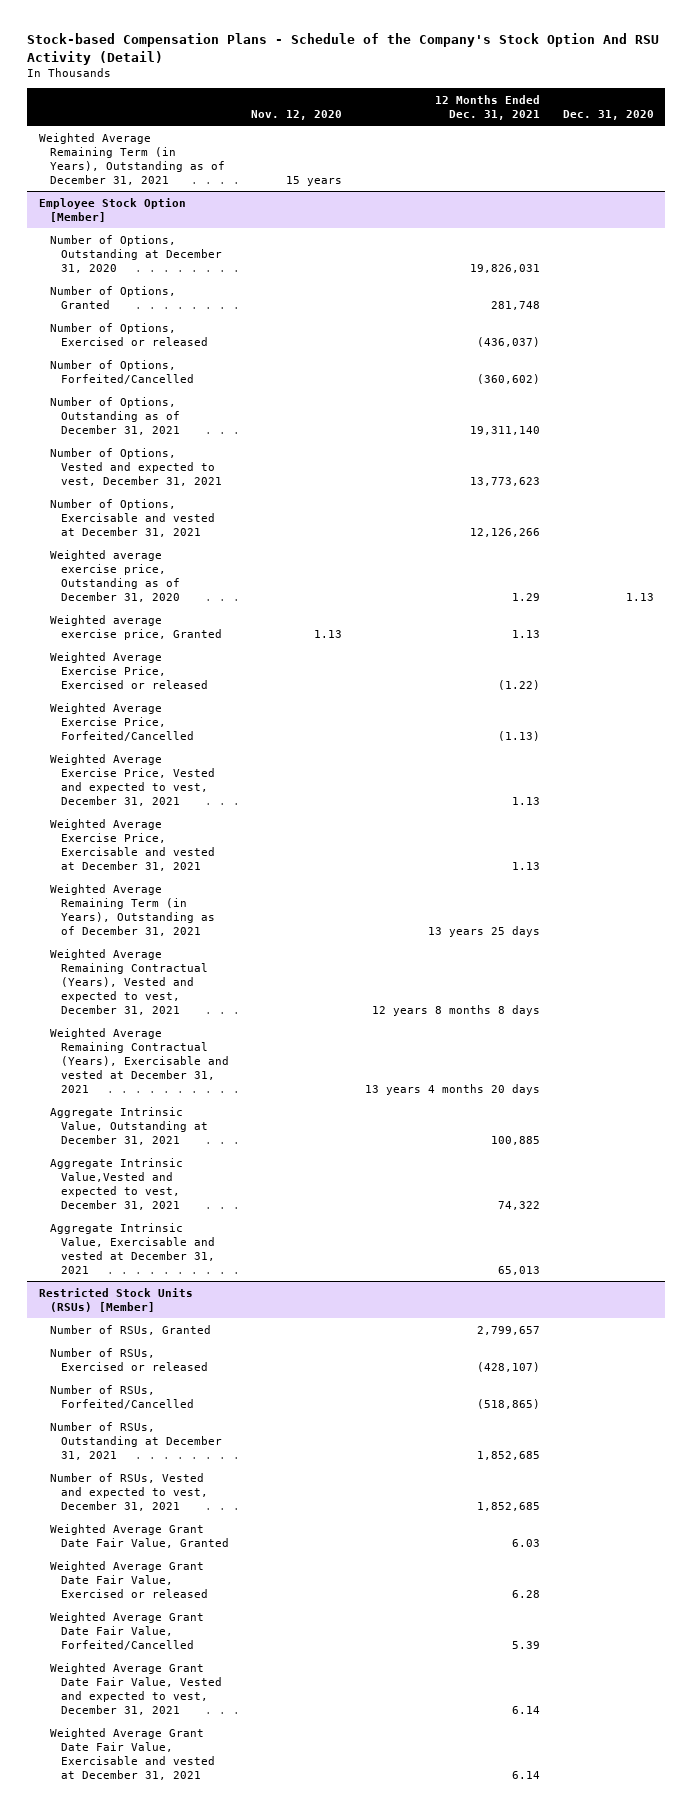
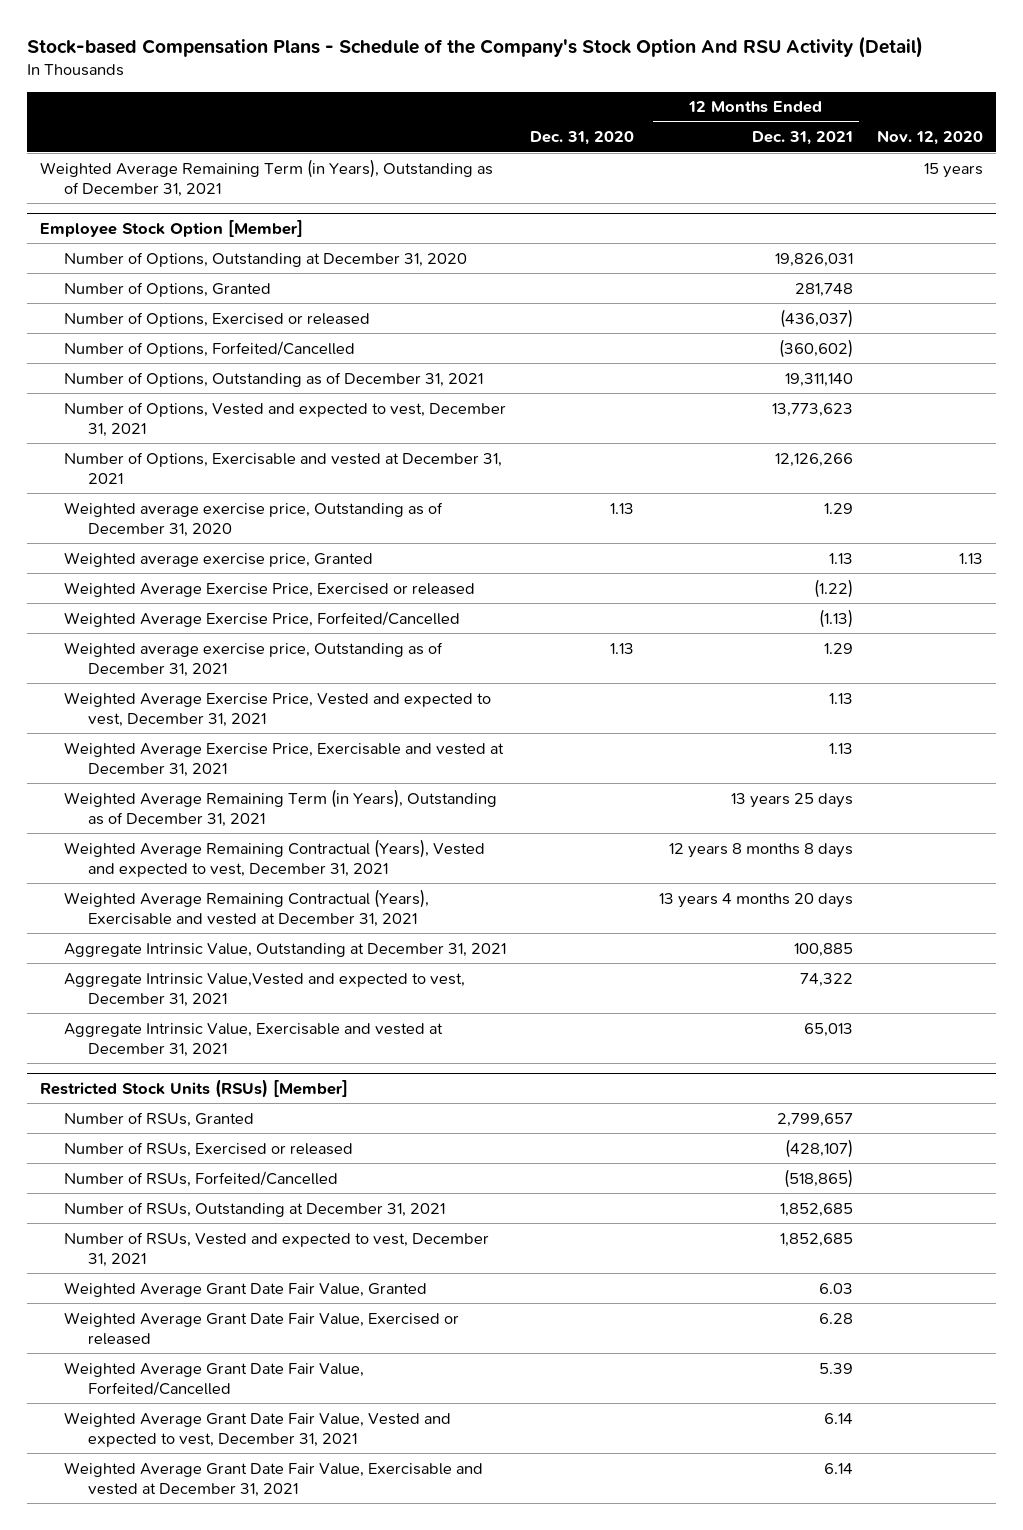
- | Nov. 12, 2020 | 12 Months Ended Dec. 31, 2021 | Dec. 31, 2020
+ | Dec. 31, 2020 | 12 Months Ended Dec. 31, 2021 | Nov. 12, 2020
@ Employee Stock Option [Member]
+ Weighted average exercise price, Outstanding as of December 31, 2021 | 1.13 | 1.29 |

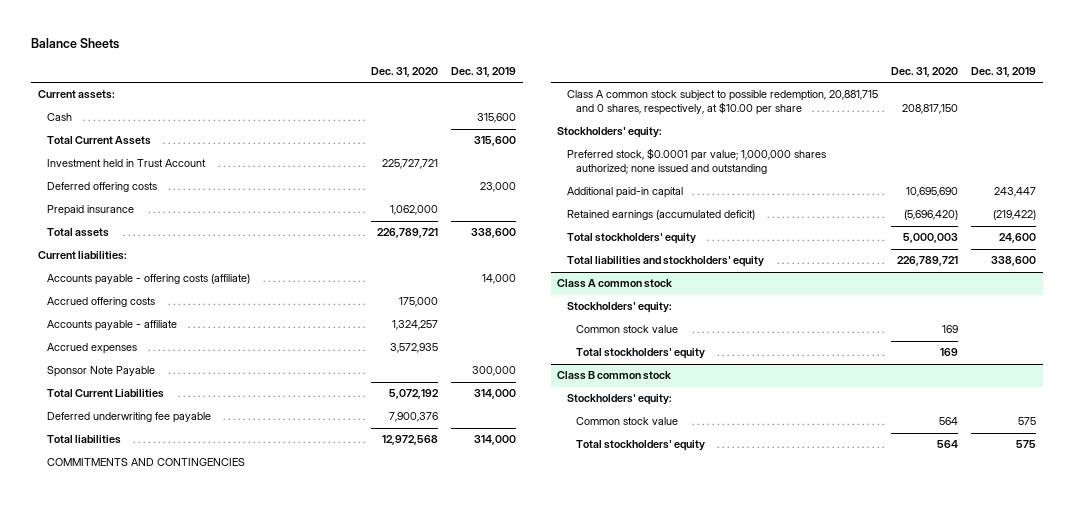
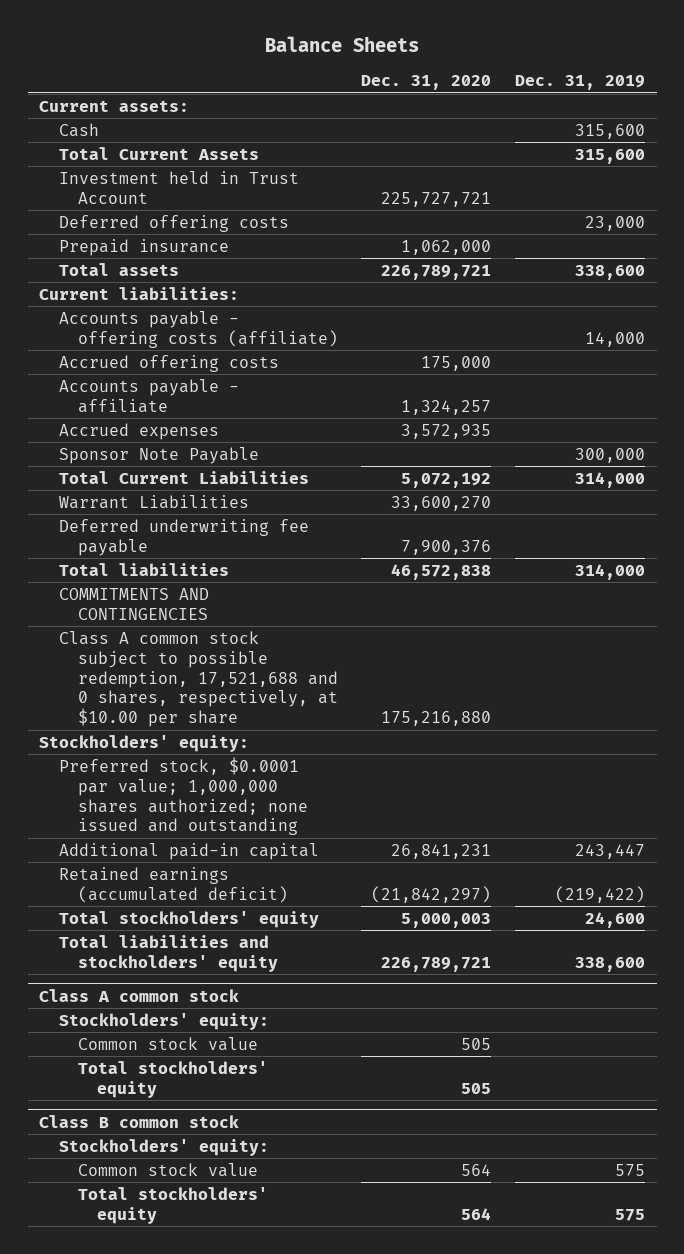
+ Warrant Liabilities | 33,600,270 |
- Total liabilities | 12,972,568 | 314,000
+ Total liabilities | 46,572,838 | 314,000
- Class A common stock subject to possible redemption, 20,881,715 and 0 shares, respectively, at $10.00 per share | 208,817,150 |
+ Class A common stock subject to possible redemption, 17,521,688 and 0 shares, respectively, at $10.00 per share | 175,216,880 |
- Additional paid-in capital | 10,695,690 | 243,447
- Retained earnings (accumulated deficit) | (5,696,420) | (219,422)
+ Additional paid-in capital | 26,841,231 | 243,447
+ Retained earnings (accumulated deficit) | (21,842,297) | (219,422)
@ Class A common stock
- Common stock value | 169 |
- Total stockholders' equity | 169 |
+ Common stock value | 505 |
+ Total stockholders' equity | 505 |

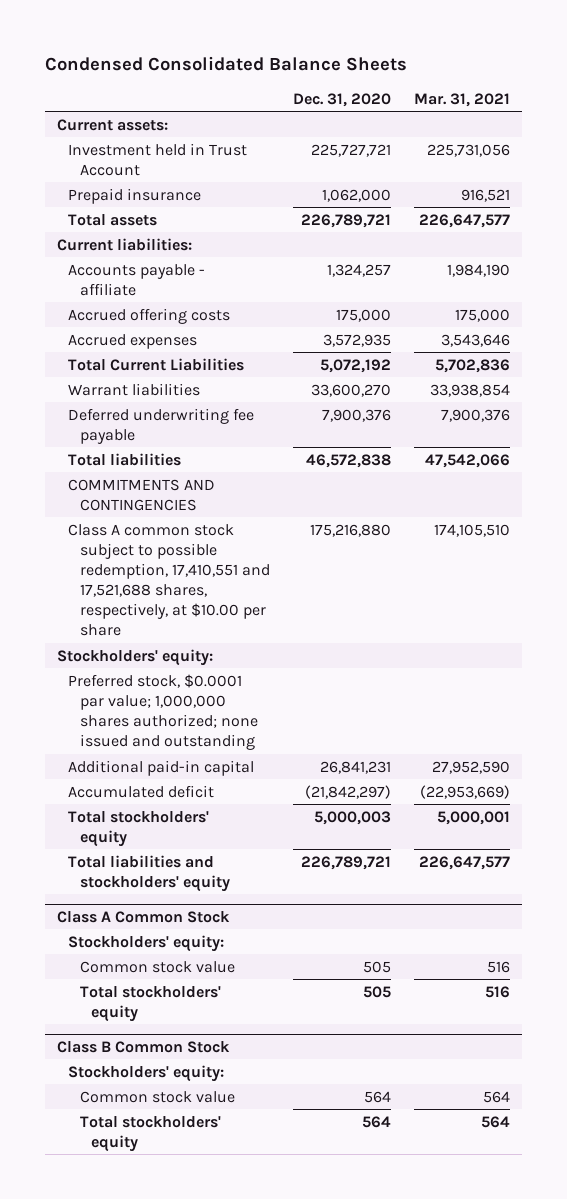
- Balance Sheets
+ Condensed Consolidated Balance Sheets
- | Dec. 31, 2020 | Dec. 31, 2019
+ | Dec. 31, 2020 | Mar. 31, 2021
- Cash | | 315,600
- Total Current Assets | | 315,600
- Deferred offering costs | | 23,000
- Accounts payable - offering costs (affiliate) | | 14,000
moved down: Accrued offering costs | 175,000 | 175,000
- Sponsor Note Payable | | 300,000
- Warrant Liabilities | 33,600,270 |
+ Warrant liabilities | 33,600,270 | 33,938,854
- Class A common stock subject to possible redemption, 17,521,688 and 0 shares, respectively, at $10.00 per share | 175,216,880 |
+ Class A common stock subject to possible redemption, 17,410,551 and 17,521,688 shares, respectively, at $10.00 per share | 175,216,880 | 174,105,510
- Retained earnings (accumulated deficit) | (21,842,297) | (219,422)
+ Accumulated deficit | (21,842,297) | (22,953,669)
- Class A common stock
+ Class A Common Stock
- Class B common stock
+ Class B Common Stock

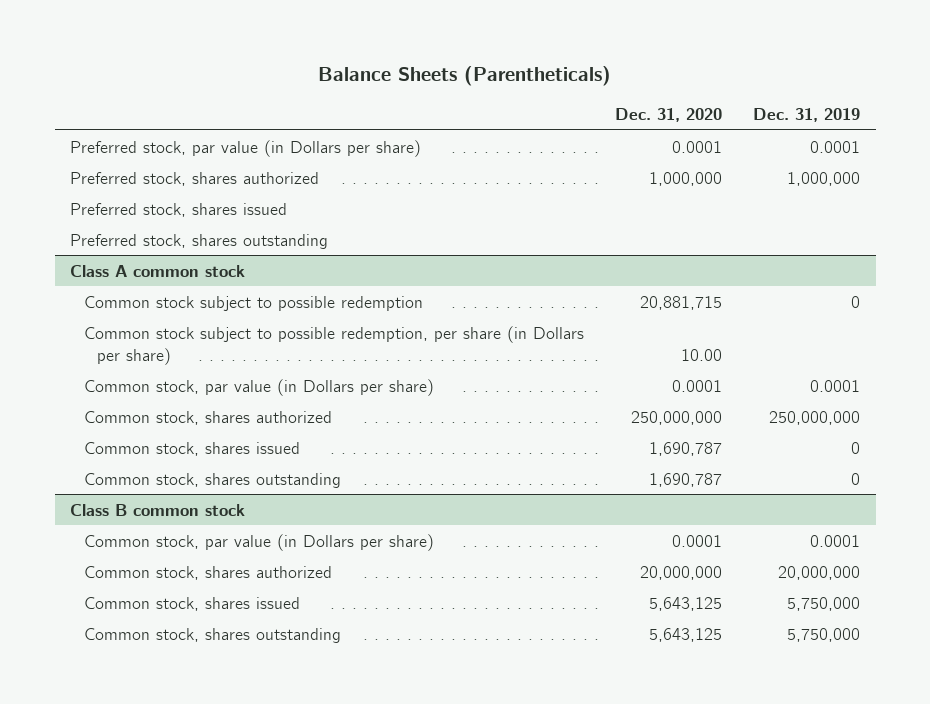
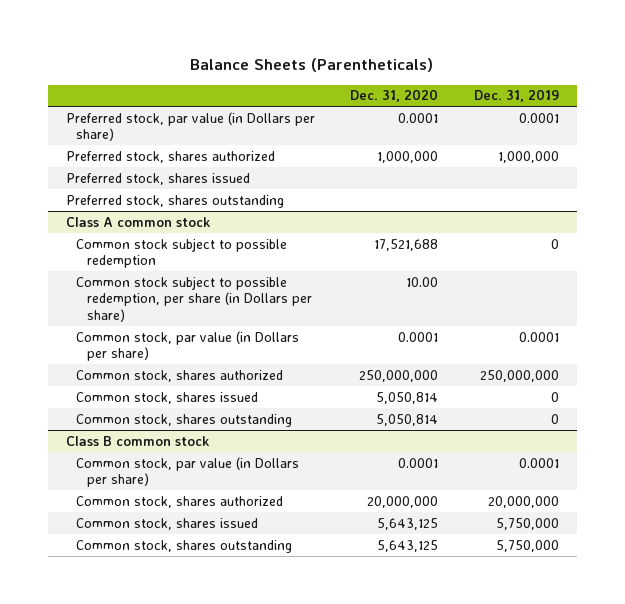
@ Class A common stock
- Common stock subject to possible redemption | 20,881,715 | 0
+ Common stock subject to possible redemption | 17,521,688 | 0
- Common stock, shares issued | 1,690,787 | 0
- Common stock, shares outstanding | 1,690,787 | 0
+ Common stock, shares issued | 5,050,814 | 0
+ Common stock, shares outstanding | 5,050,814 | 0

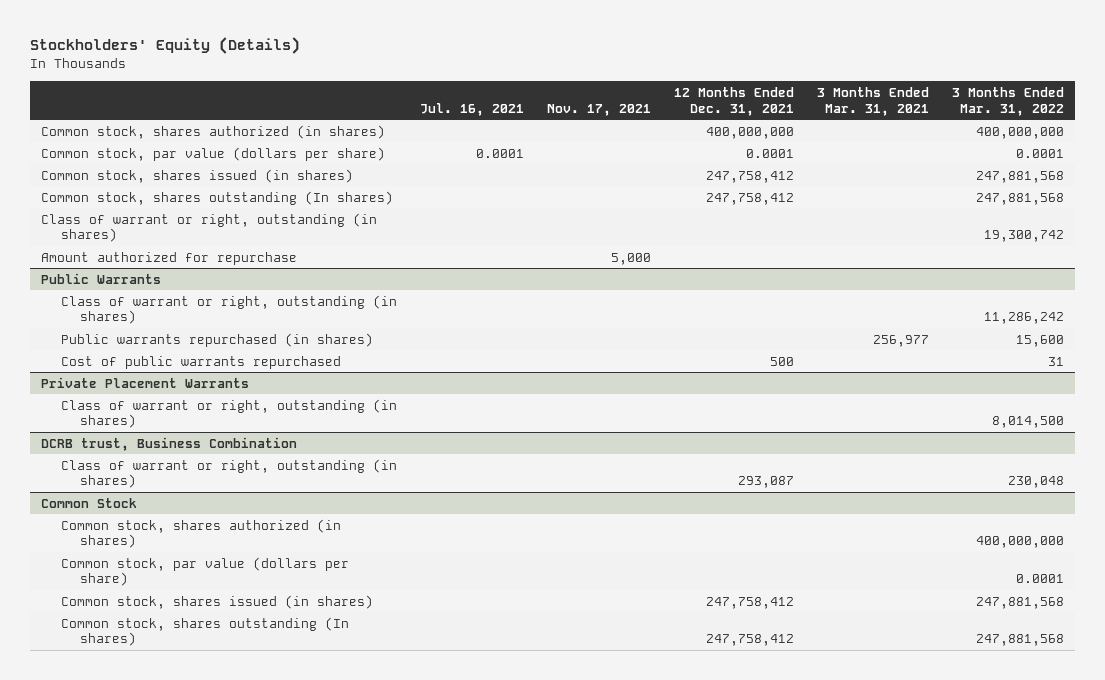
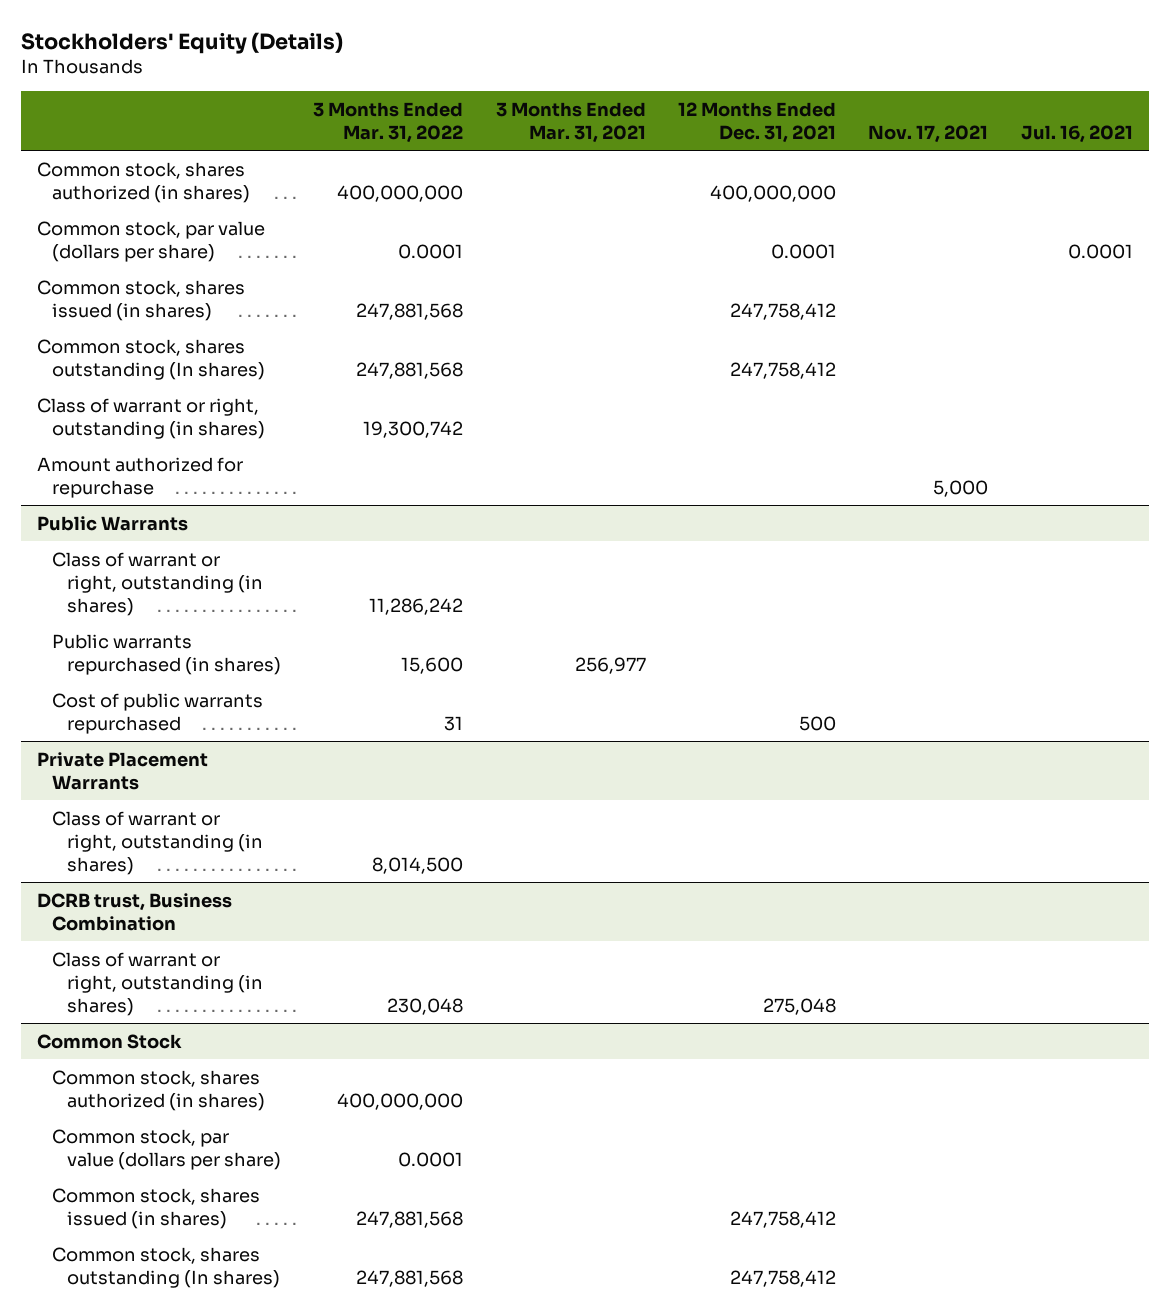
- | Jul. 16, 2021 | Nov. 17, 2021 | 12 Months Ended Dec. 31, 2021 | 3 Months Ended Mar. 31, 2021 | 3 Months Ended Mar. 31, 2022
+ | 3 Months Ended Mar. 31, 2022 | 3 Months Ended Mar. 31, 2021 | 12 Months Ended Dec. 31, 2021 | Nov. 17, 2021 | Jul. 16, 2021
@ DCRB trust, Business Combination
- Class of warrant or right, outstanding (in shares) | | | 293,087 | | 230,048
+ Class of warrant or right, outstanding (in shares) | 230,048 | | 275,048 | |

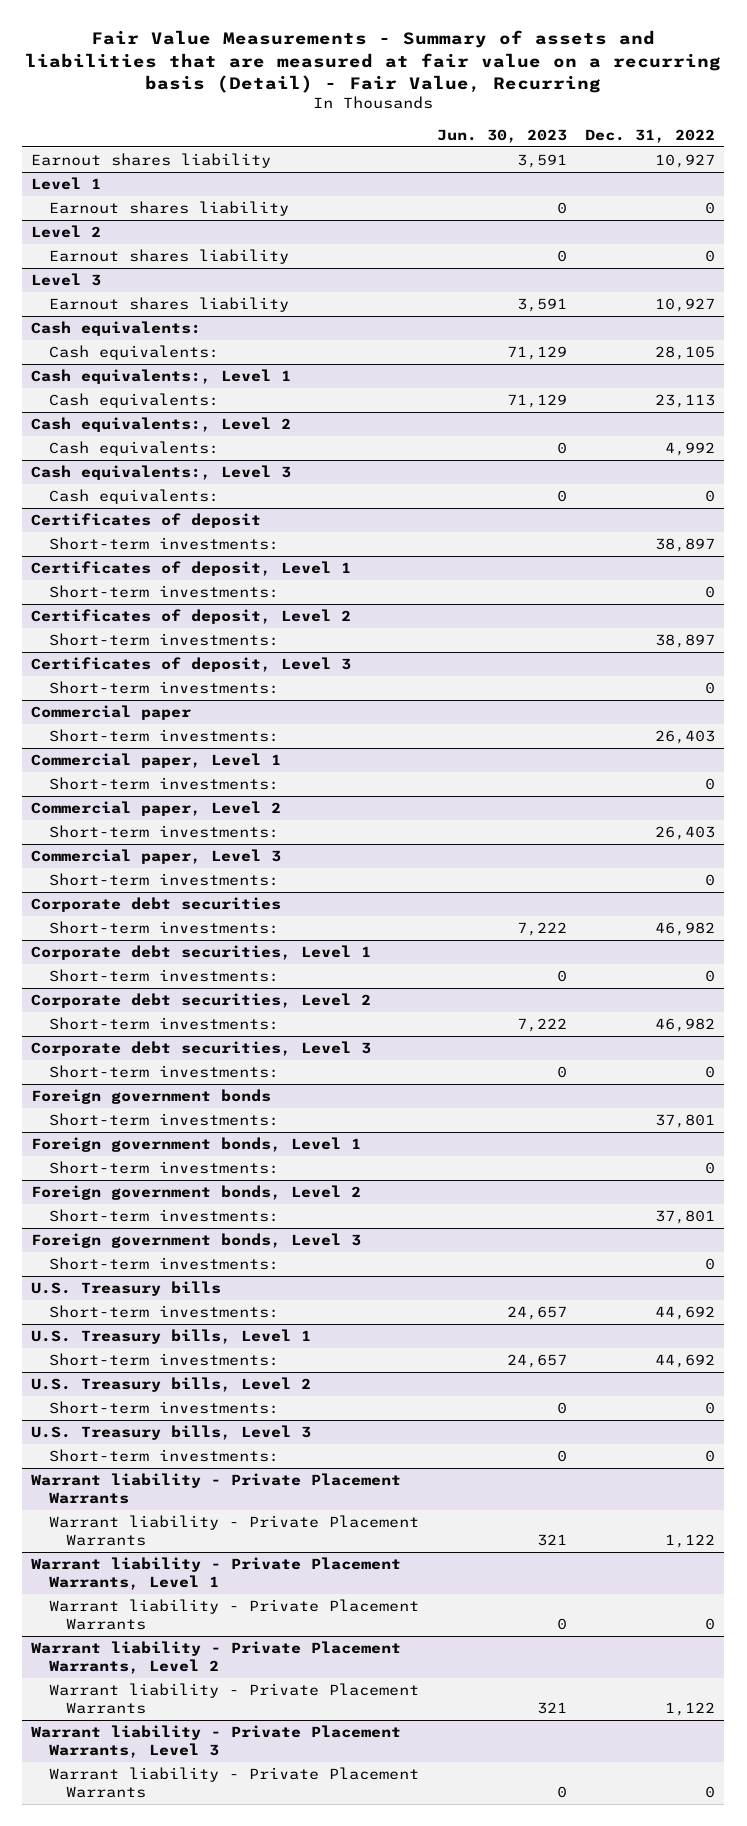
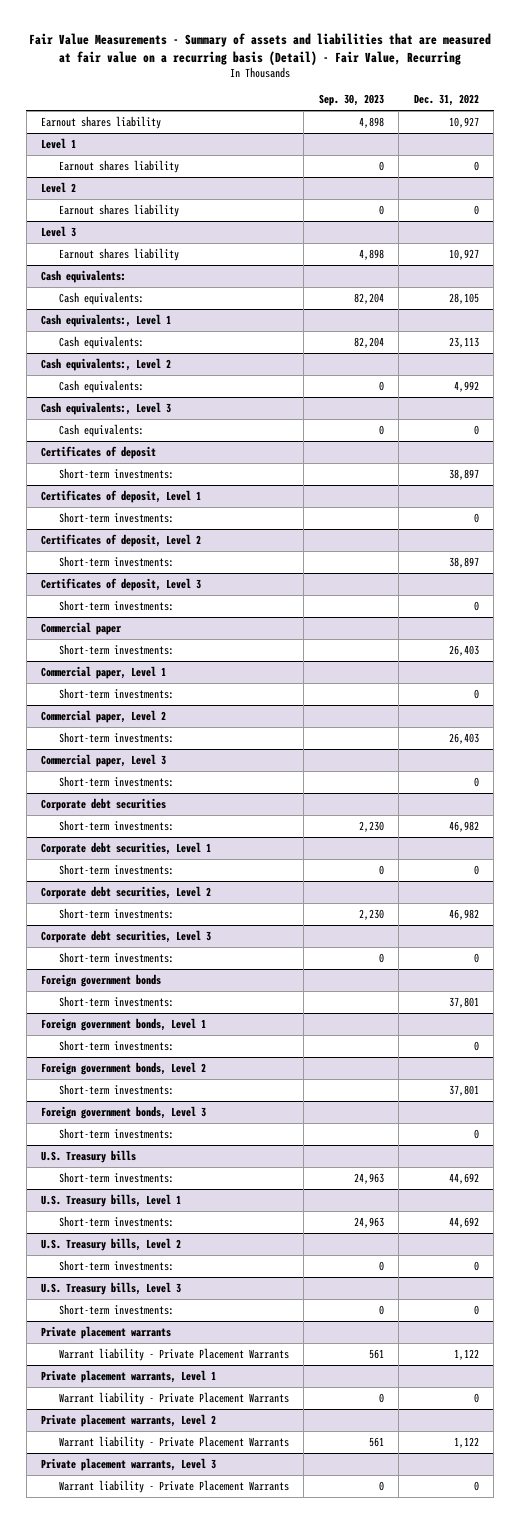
- | Jun. 30, 2023 | Dec. 31, 2022
+ | Sep. 30, 2023 | Dec. 31, 2022
- Warrant liability - Private Placement Warrants
+ Private placement warrants
- Warrant liability - Private Placement Warrants, Level 1
+ Private placement warrants, Level 1
- Warrant liability - Private Placement Warrants, Level 2
+ Private placement warrants, Level 2
- Warrant liability - Private Placement Warrants, Level 3
+ Private placement warrants, Level 3

